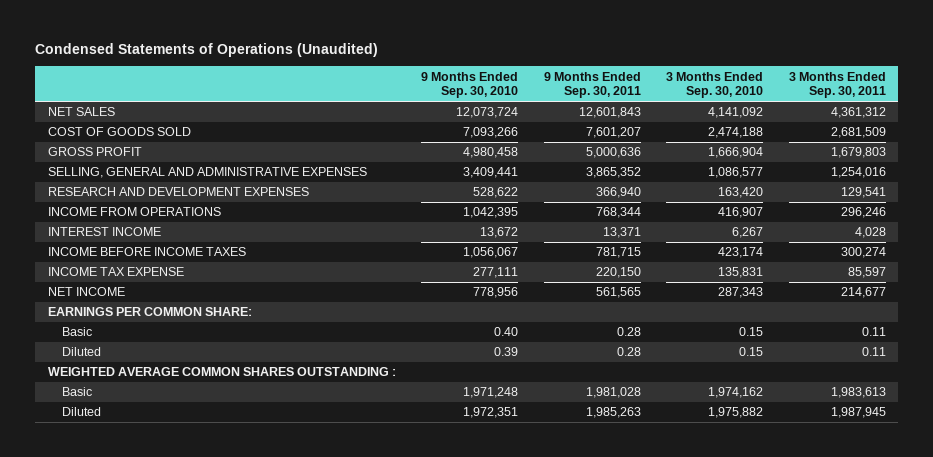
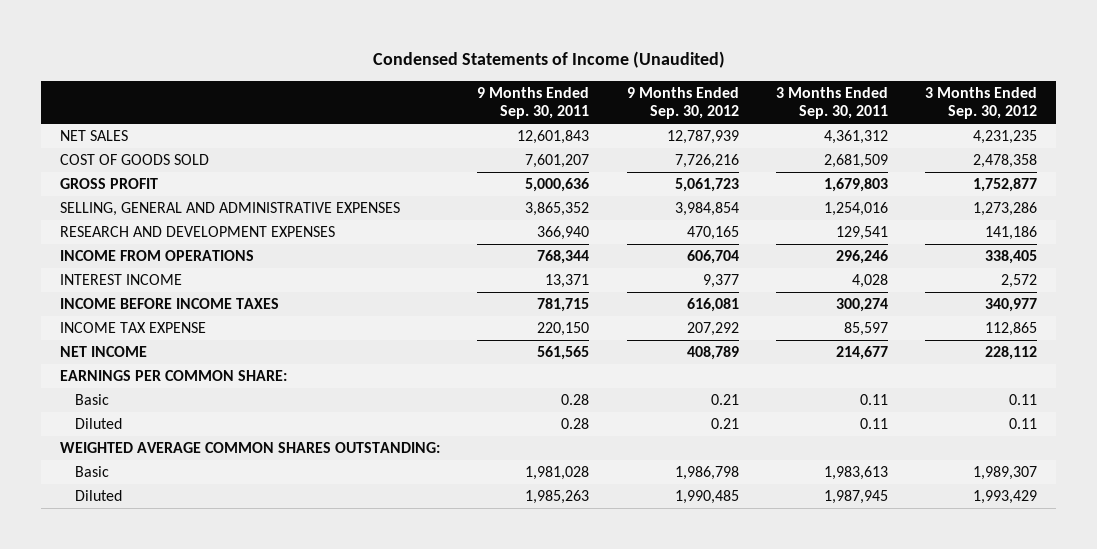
- Condensed Statements of Operations (Unaudited)
+ Condensed Statements of Income (Unaudited)
- | 9 Months Ended Sep. 30, 2010 | 9 Months Ended Sep. 30, 2011 | 3 Months Ended Sep. 30, 2010 | 3 Months Ended Sep. 30, 2011
+ | 9 Months Ended Sep. 30, 2011 | 9 Months Ended Sep. 30, 2012 | 3 Months Ended Sep. 30, 2011 | 3 Months Ended Sep. 30, 2012
- WEIGHTED AVERAGE COMMON SHARES OUTSTANDING :
+ WEIGHTED AVERAGE COMMON SHARES OUTSTANDING:

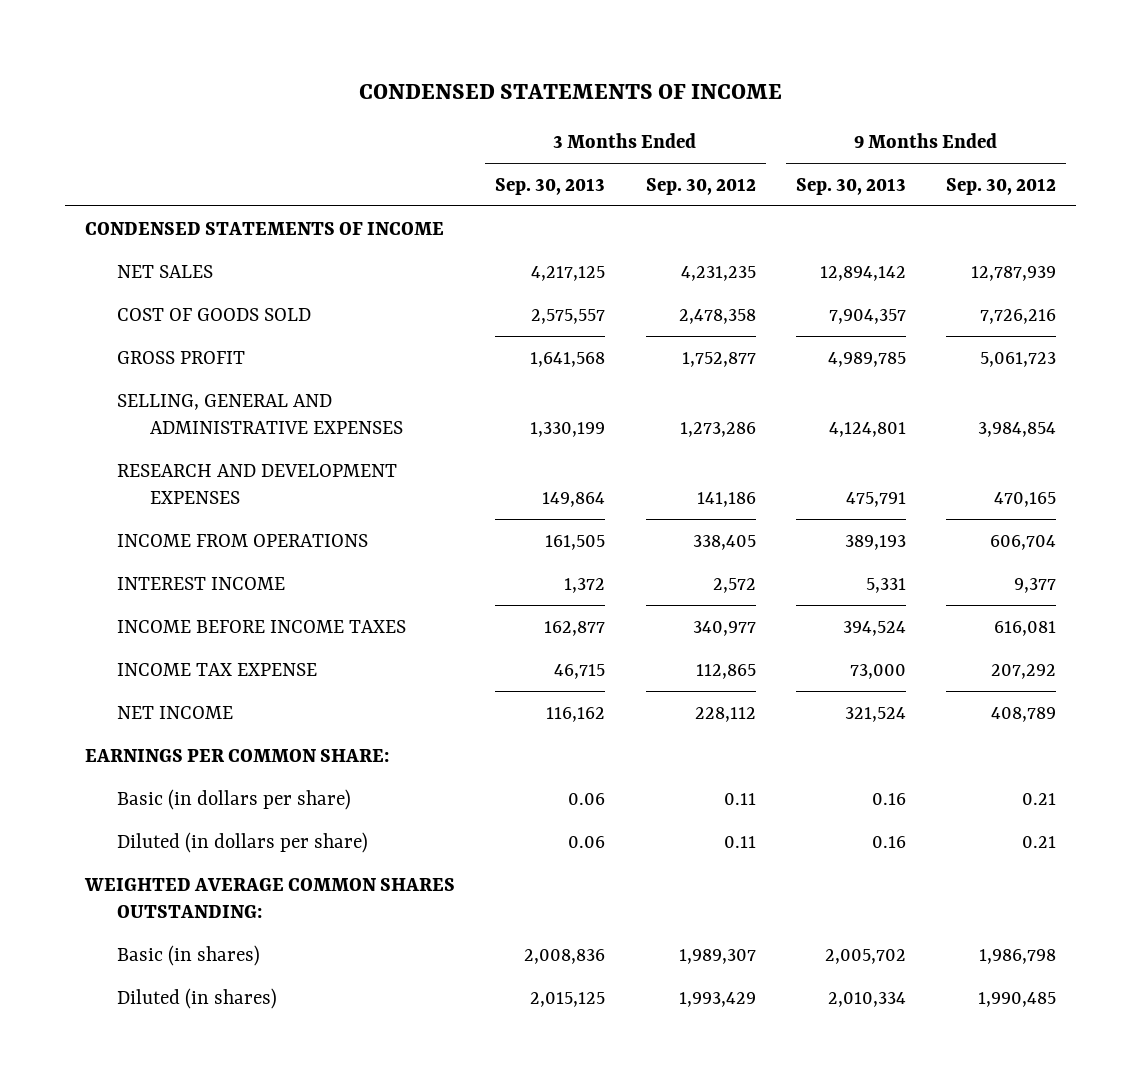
- Condensed Statements of Income (Unaudited)
+ CONDENSED STATEMENTS OF INCOME
- | 9 Months Ended Sep. 30, 2011 | 9 Months Ended Sep. 30, 2012 | 3 Months Ended Sep. 30, 2011 | 3 Months Ended Sep. 30, 2012
+ | 3 Months Ended Sep. 30, 2013 | 3 Months Ended Sep. 30, 2012 | 9 Months Ended Sep. 30, 2013 | 9 Months Ended Sep. 30, 2012
+ CONDENSED STATEMENTS OF INCOME
- Basic | 0.28 | 0.21 | 0.11 | 0.11
- Diluted | 0.28 | 0.21 | 0.11 | 0.11
+ Basic (in dollars per share) | 0.06 | 0.11 | 0.16 | 0.21
+ Diluted (in dollars per share) | 0.06 | 0.11 | 0.16 | 0.21
- Basic | 1,981,028 | 1,986,798 | 1,983,613 | 1,989,307
- Diluted | 1,985,263 | 1,990,485 | 1,987,945 | 1,993,429
+ Basic (in shares) | 2,008,836 | 1,989,307 | 2,005,702 | 1,986,798
+ Diluted (in shares) | 2,015,125 | 1,993,429 | 2,010,334 | 1,990,485

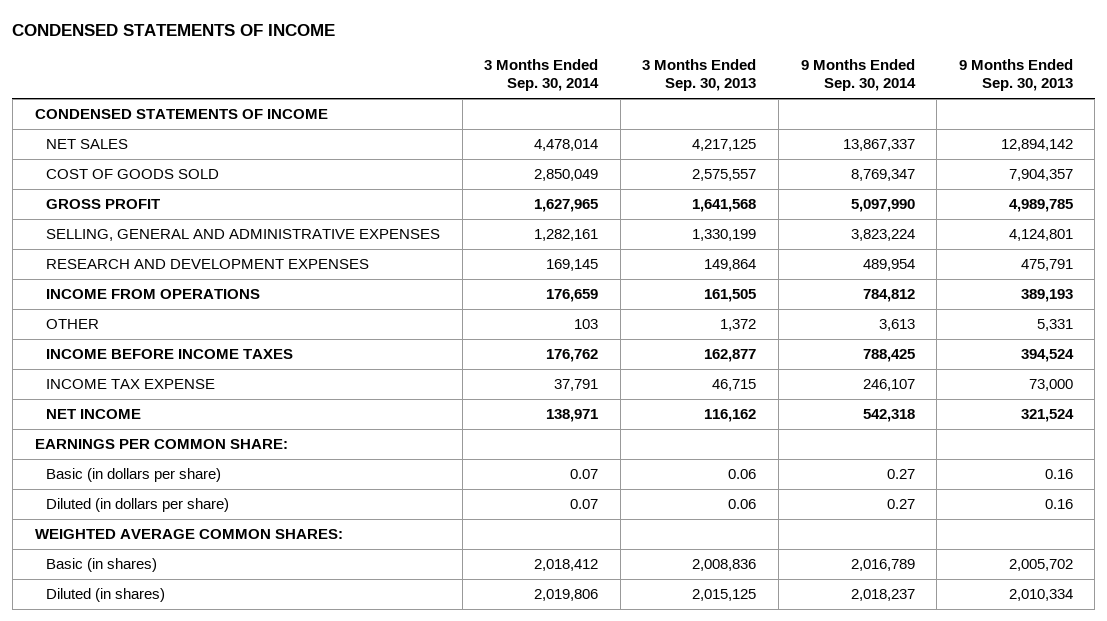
- | 3 Months Ended Sep. 30, 2013 | 3 Months Ended Sep. 30, 2012 | 9 Months Ended Sep. 30, 2013 | 9 Months Ended Sep. 30, 2012
+ | 3 Months Ended Sep. 30, 2014 | 3 Months Ended Sep. 30, 2013 | 9 Months Ended Sep. 30, 2014 | 9 Months Ended Sep. 30, 2013
- INTEREST INCOME | 1,372 | 2,572 | 5,331 | 9,377
+ OTHER | 103 | 1,372 | 3,613 | 5,331
- WEIGHTED AVERAGE COMMON SHARES OUTSTANDING:
+ WEIGHTED AVERAGE COMMON SHARES:

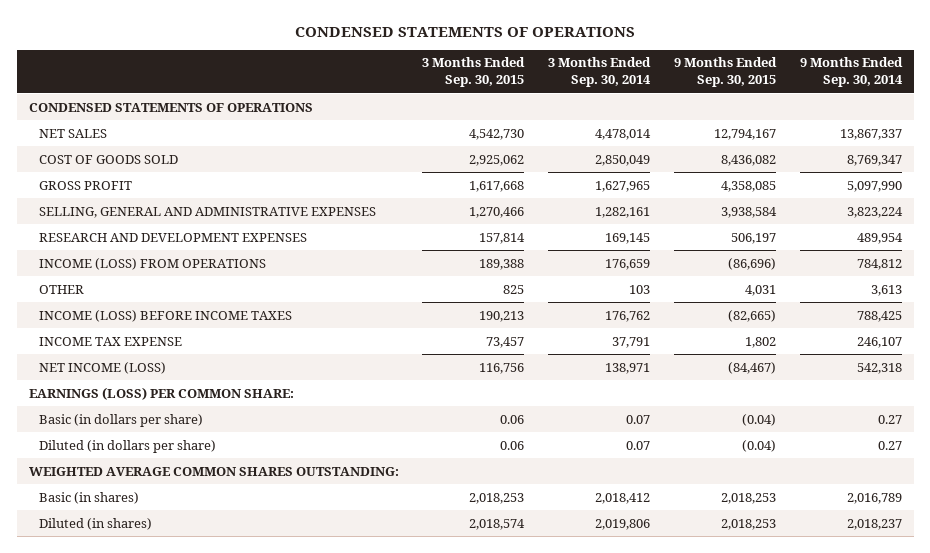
- CONDENSED STATEMENTS OF INCOME
+ CONDENSED STATEMENTS OF OPERATIONS
- | 3 Months Ended Sep. 30, 2014 | 3 Months Ended Sep. 30, 2013 | 9 Months Ended Sep. 30, 2014 | 9 Months Ended Sep. 30, 2013
+ | 3 Months Ended Sep. 30, 2015 | 3 Months Ended Sep. 30, 2014 | 9 Months Ended Sep. 30, 2015 | 9 Months Ended Sep. 30, 2014
- CONDENSED STATEMENTS OF INCOME
+ CONDENSED STATEMENTS OF OPERATIONS
- INCOME FROM OPERATIONS | 176,659 | 161,505 | 784,812 | 389,193
+ INCOME (LOSS) FROM OPERATIONS | 189,388 | 176,659 | (86,696) | 784,812
- INCOME BEFORE INCOME TAXES | 176,762 | 162,877 | 788,425 | 394,524
+ INCOME (LOSS) BEFORE INCOME TAXES | 190,213 | 176,762 | (82,665) | 788,425
- NET INCOME | 138,971 | 116,162 | 542,318 | 321,524
- EARNINGS PER COMMON SHARE:
+ NET INCOME (LOSS) | 116,756 | 138,971 | (84,467) | 542,318
+ EARNINGS (LOSS) PER COMMON SHARE:
- WEIGHTED AVERAGE COMMON SHARES:
+ WEIGHTED AVERAGE COMMON SHARES OUTSTANDING:

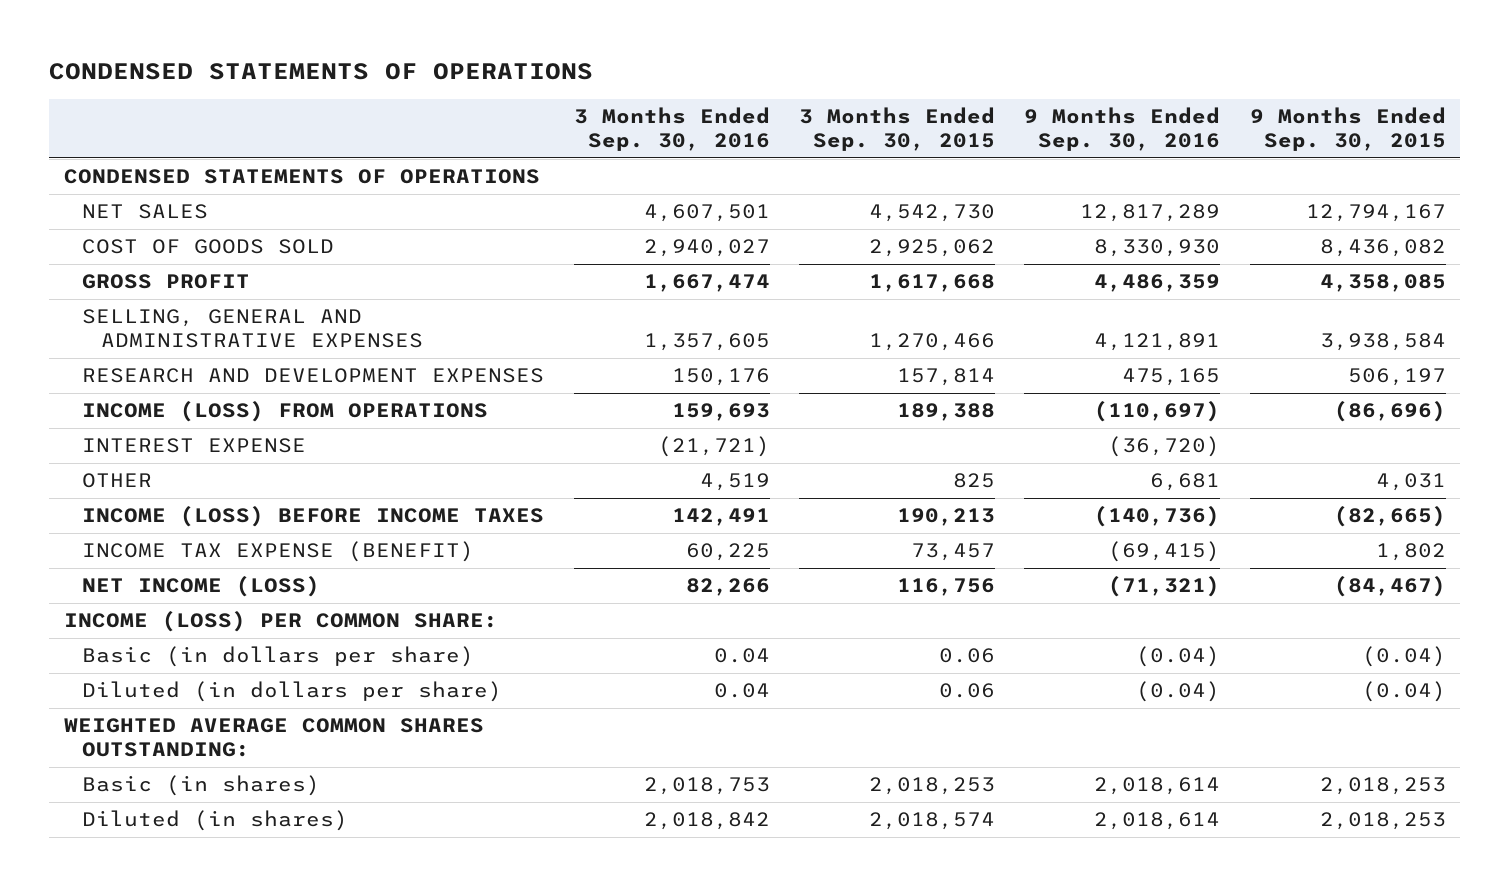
- | 3 Months Ended Sep. 30, 2015 | 3 Months Ended Sep. 30, 2014 | 9 Months Ended Sep. 30, 2015 | 9 Months Ended Sep. 30, 2014
+ | 3 Months Ended Sep. 30, 2016 | 3 Months Ended Sep. 30, 2015 | 9 Months Ended Sep. 30, 2016 | 9 Months Ended Sep. 30, 2015
+ INTEREST EXPENSE | (21,721) | | (36,720) |
- INCOME TAX EXPENSE | 73,457 | 37,791 | 1,802 | 246,107
+ INCOME TAX EXPENSE (BENEFIT) | 60,225 | 73,457 | (69,415) | 1,802
- EARNINGS (LOSS) PER COMMON SHARE:
+ INCOME (LOSS) PER COMMON SHARE:

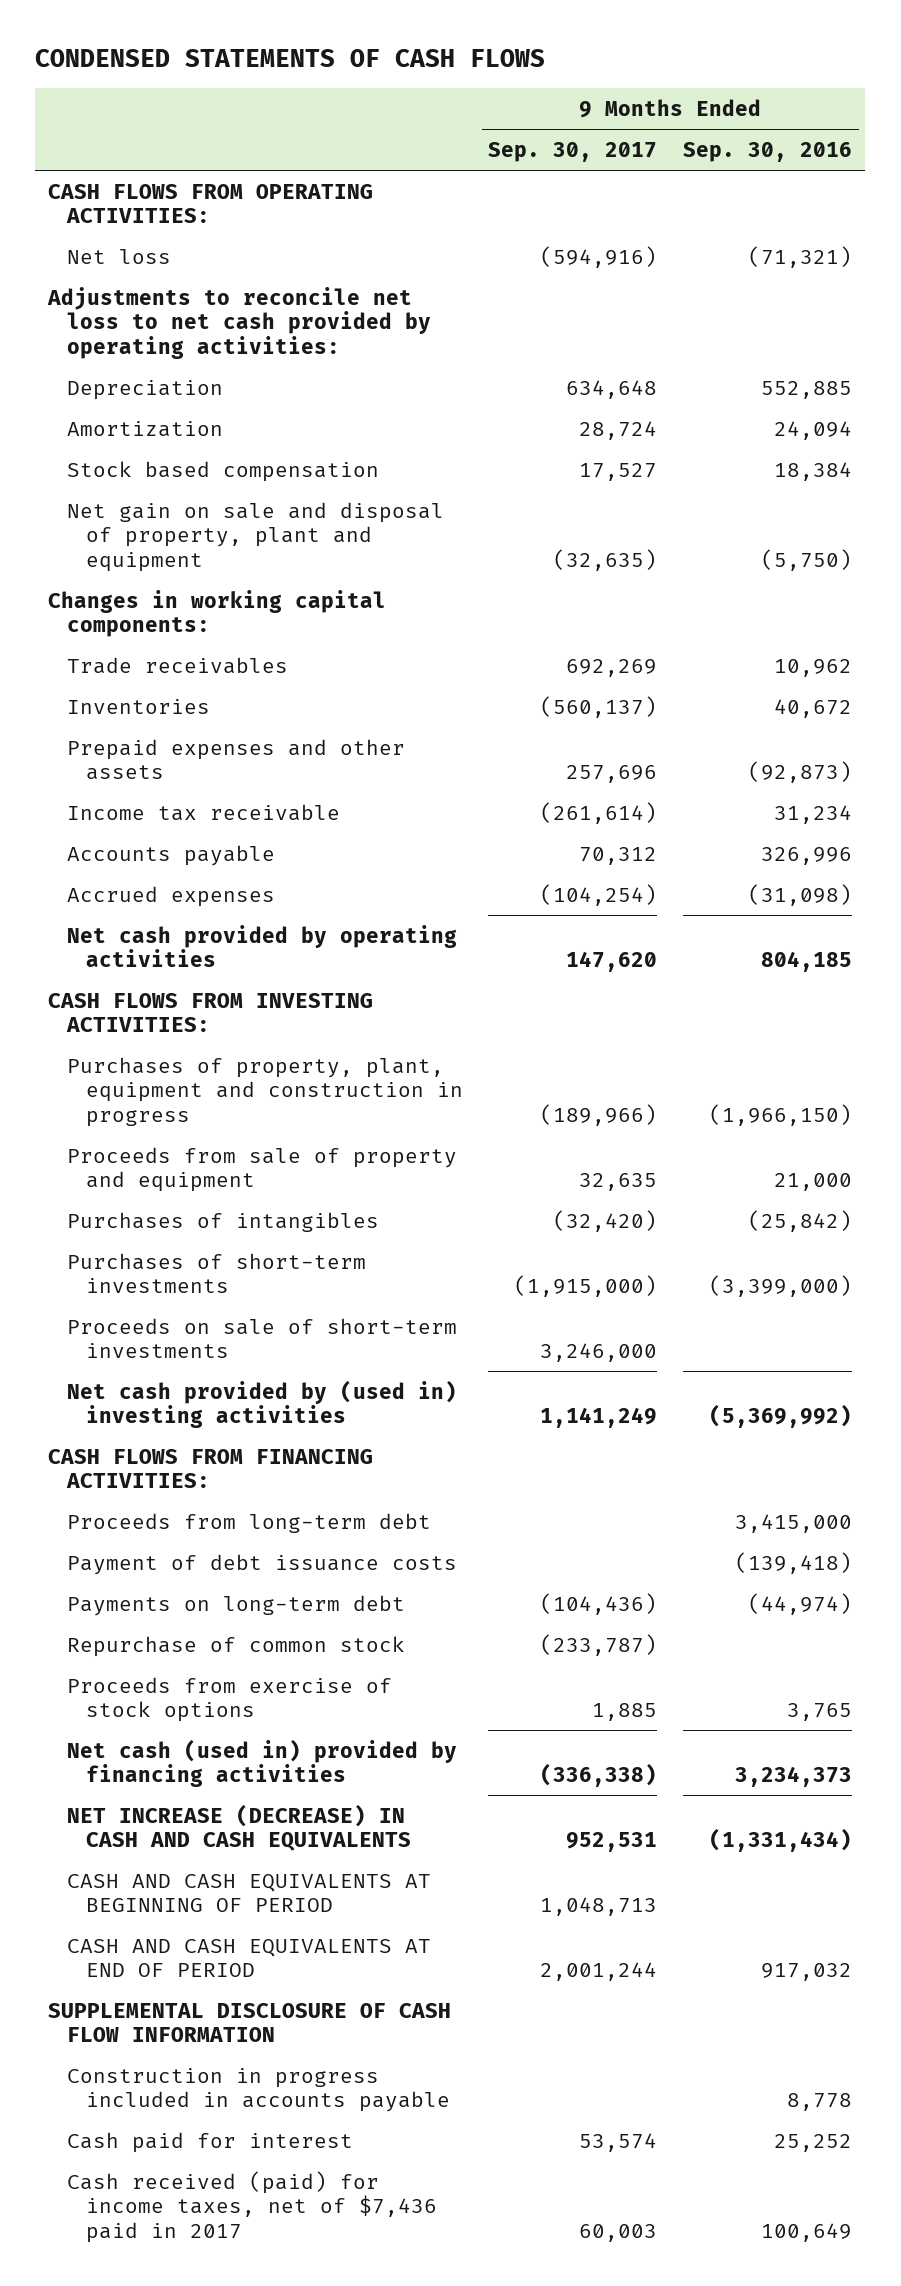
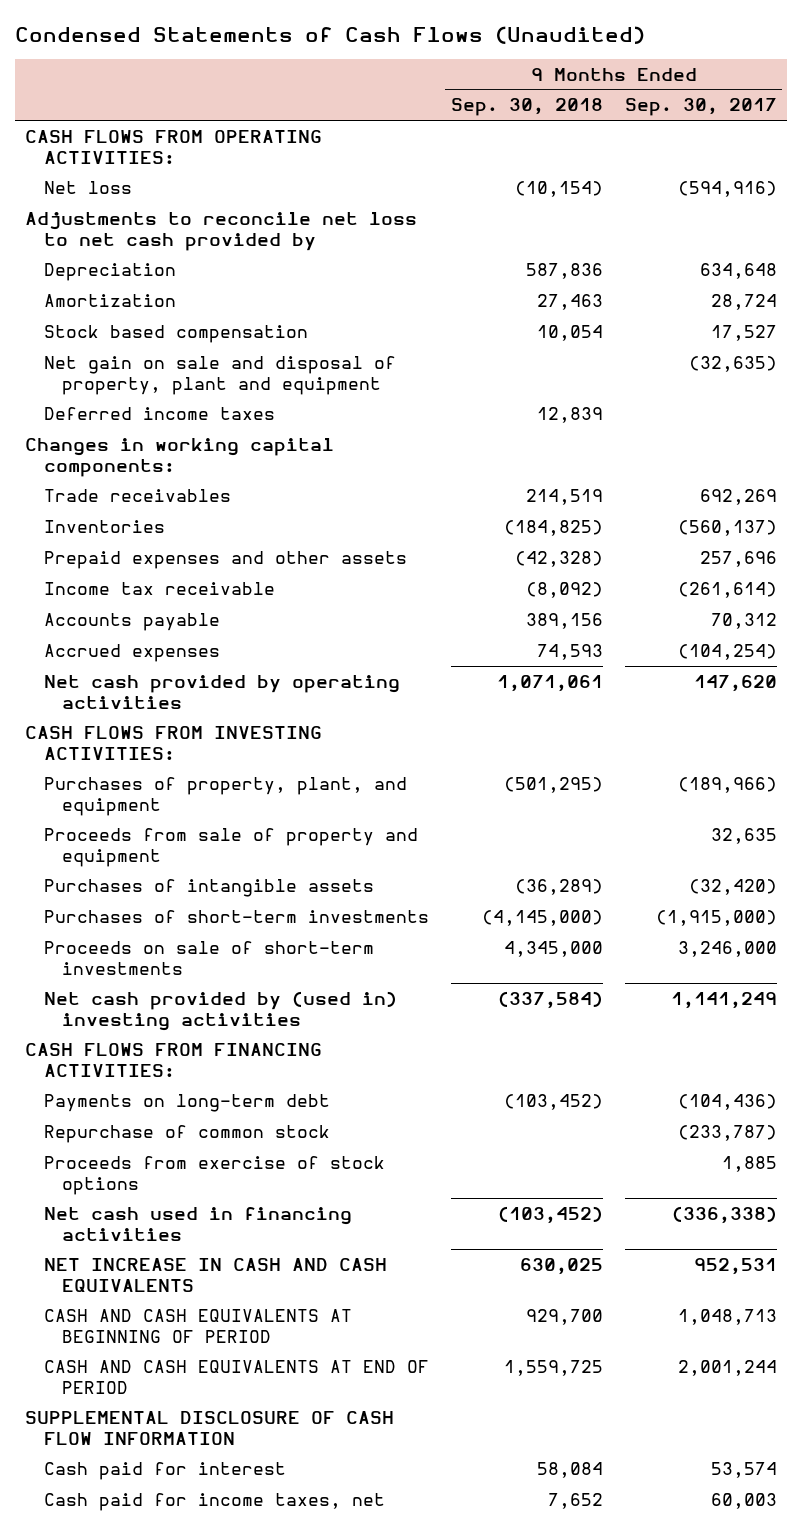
- CONDENSED STATEMENTS OF CASH FLOWS
+ Condensed Statements of Cash Flows (Unaudited)
- | 9 Months Ended Sep. 30, 2017 | 9 Months Ended Sep. 30, 2016
+ | 9 Months Ended Sep. 30, 2018 | 9 Months Ended Sep. 30, 2017
- Adjustments to reconcile net loss to net cash provided by operating activities:
+ Adjustments to reconcile net loss to net cash provided by
+ Deferred income taxes | 12,839 |
- Purchases of property, plant, equipment and construction in progress | (189,966) | (1,966,150)
+ Purchases of property, plant, and equipment | (501,295) | (189,966)
- Purchases of intangibles | (32,420) | (25,842)
+ Purchases of intangible assets | (36,289) | (32,420)
- Proceeds from long-term debt | | 3,415,000
- Payment of debt issuance costs | | (139,418)
- Net cash (used in) provided by financing activities | (336,338) | 3,234,373
- NET INCREASE (DECREASE) IN CASH AND CASH EQUIVALENTS | 952,531 | (1,331,434)
+ Net cash used in financing activities | (103,452) | (336,338)
+ NET INCREASE IN CASH AND CASH EQUIVALENTS | 630,025 | 952,531
- Construction in progress included in accounts payable | | 8,778
- Cash received (paid) for income taxes, net of $7,436 paid in 2017 | 60,003 | 100,649
+ Cash paid for income taxes, net | 7,652 | 60,003

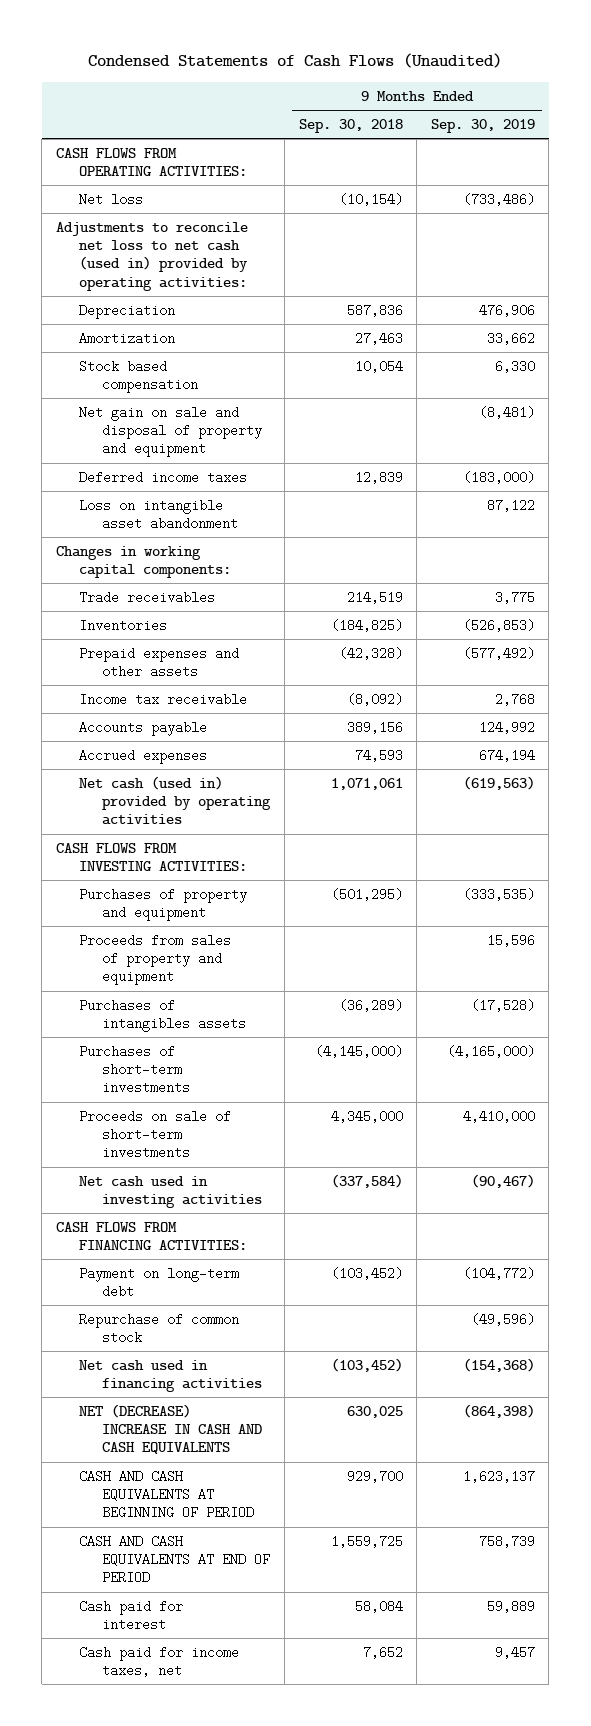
- | 9 Months Ended Sep. 30, 2018 | 9 Months Ended Sep. 30, 2017
+ | 9 Months Ended Sep. 30, 2018 | 9 Months Ended Sep. 30, 2019
- Adjustments to reconcile net loss to net cash provided by
+ Adjustments to reconcile net loss to net cash (used in) provided by operating activities:
- Net gain on sale and disposal of property, plant and equipment | | (32,635)
+ Net gain on sale and disposal of property and equipment | | (8,481)
+ Loss on intangible asset abandonment | | 87,122
- Net cash provided by operating activities | 1,071,061 | 147,620
+ Net cash (used in) provided by operating activities | 1,071,061 | (619,563)
- Purchases of property, plant, and equipment | (501,295) | (189,966)
- Proceeds from sale of property and equipment | | 32,635
- Purchases of intangible assets | (36,289) | (32,420)
+ Purchases of property and equipment | (501,295) | (333,535)
+ Proceeds from sales of property and equipment | | 15,596
+ Purchases of intangibles assets | (36,289) | (17,528)
- Net cash provided by (used in) investing activities | (337,584) | 1,141,249
+ Net cash used in investing activities | (337,584) | (90,467)
- Payments on long-term debt | (103,452) | (104,436)
+ Payment on long-term debt | (103,452) | (104,772)
- Proceeds from exercise of stock options | | 1,885
- NET INCREASE IN CASH AND CASH EQUIVALENTS | 630,025 | 952,531
+ NET (DECREASE) INCREASE IN CASH AND CASH EQUIVALENTS | 630,025 | (864,398)
- SUPPLEMENTAL DISCLOSURE OF CASH FLOW INFORMATION

